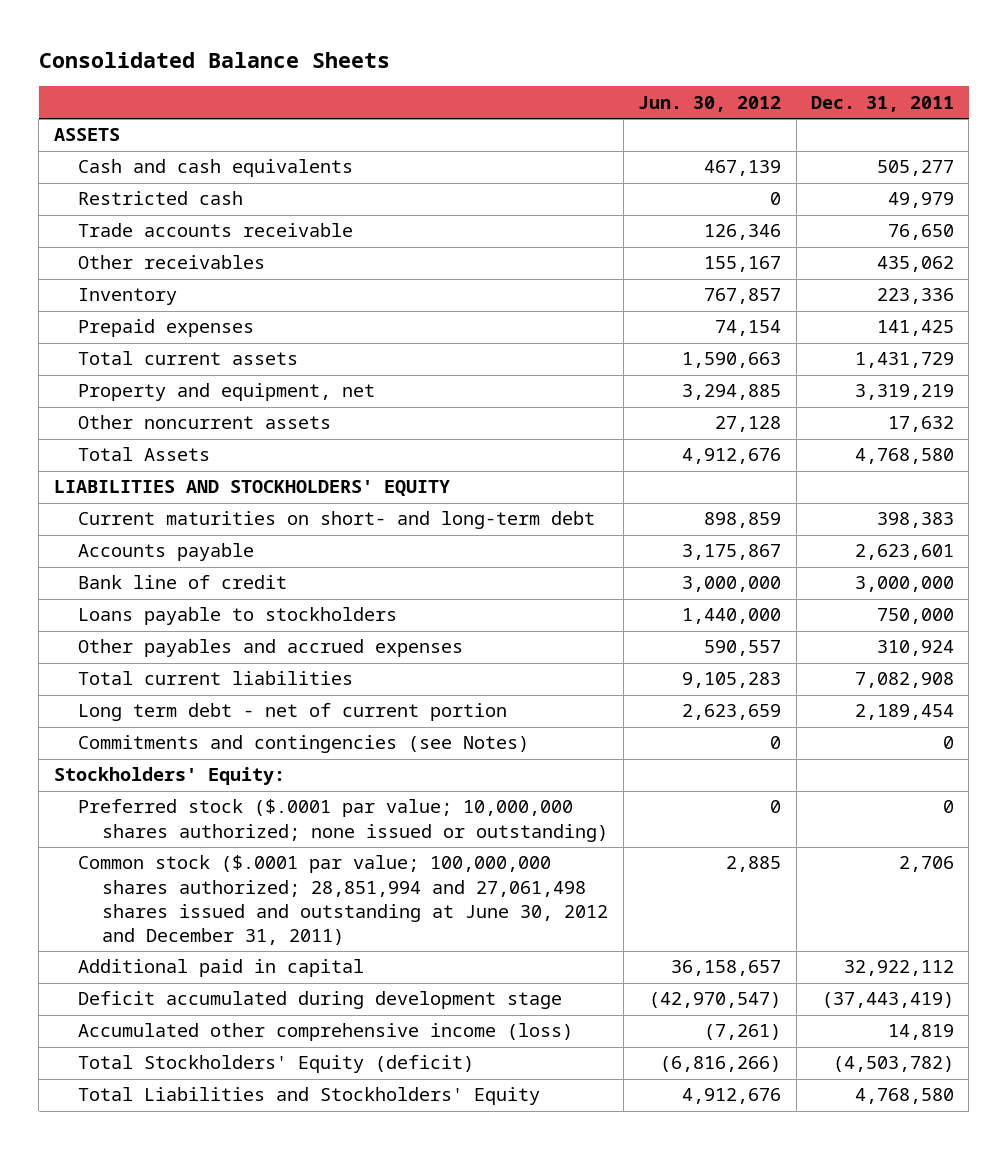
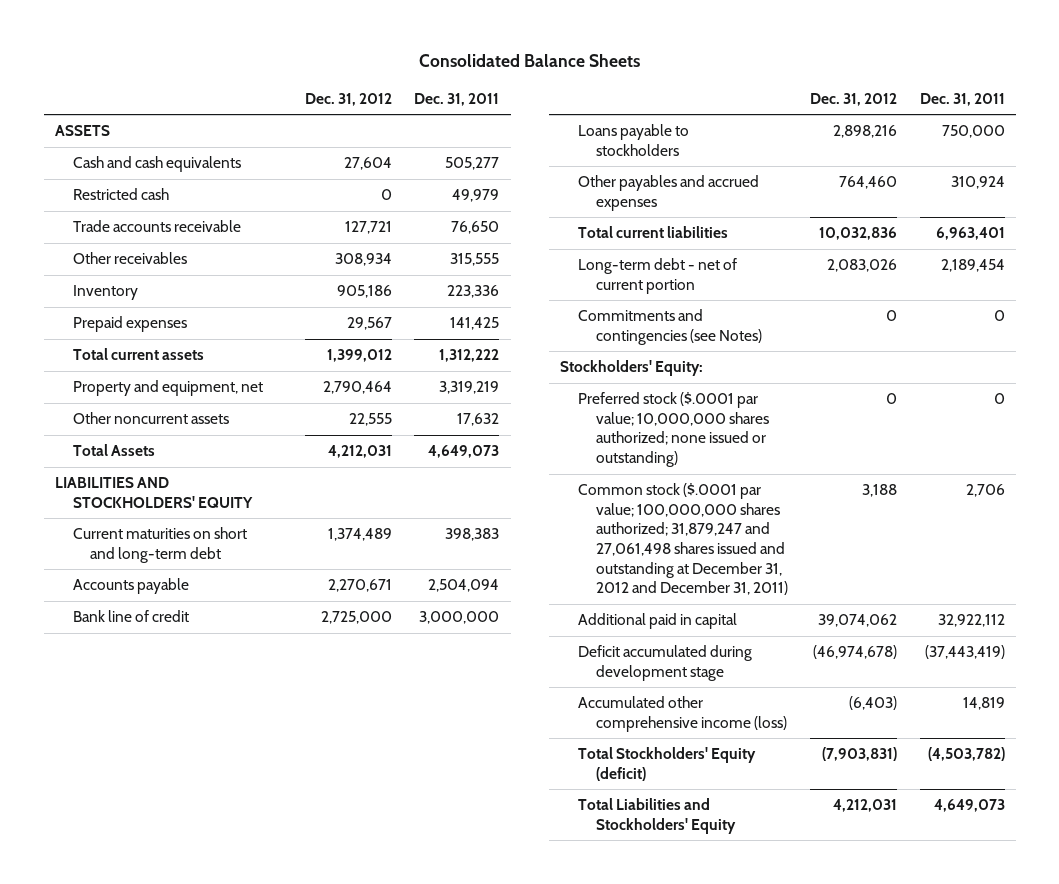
- | Jun. 30, 2012 | Dec. 31, 2011
+ | Dec. 31, 2012 | Dec. 31, 2011
- Other receivables | 155,167 | 435,062
+ Other receivables | 308,934 | 315,555
- Total current assets | 1,590,663 | 1,431,729
+ Total current assets | 1,399,012 | 1,312,222
- Total Assets | 4,912,676 | 4,768,580
+ Total Assets | 4,212,031 | 4,649,073
- Current maturities on short- and long-term debt | 898,859 | 398,383
- Accounts payable | 3,175,867 | 2,623,601
+ Current maturities on short and long-term debt | 1,374,489 | 398,383
+ Accounts payable | 2,270,671 | 2,504,094
- Total current liabilities | 9,105,283 | 7,082,908
- Long term debt - net of current portion | 2,623,659 | 2,189,454
+ Total current liabilities | 10,032,836 | 6,963,401
+ Long-term debt - net of current portion | 2,083,026 | 2,189,454
- Common stock ($.0001 par value; 100,000,000 shares authorized; 28,851,994 and 27,061,498 shares issued and outstanding at June 30, 2012 and December 31, 2011) | 2,885 | 2,706
+ Common stock ($.0001 par value; 100,000,000 shares authorized; 31,879,247 and 27,061,498 shares issued and outstanding at December 31, 2012 and December 31, 2011) | 3,188 | 2,706
- Total Liabilities and Stockholders' Equity | 4,912,676 | 4,768,580
+ Total Liabilities and Stockholders' Equity | 4,212,031 | 4,649,073

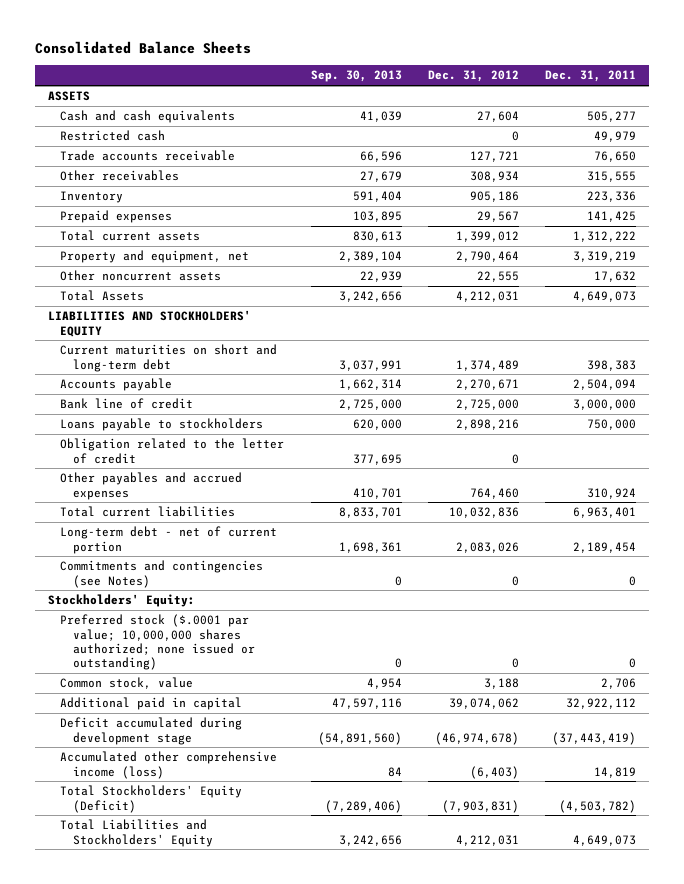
- | Dec. 31, 2012 | Dec. 31, 2011
+ | Sep. 30, 2013 | Dec. 31, 2012 | Dec. 31, 2011
+ Obligation related to the letter of credit | 377,695 | 0 |
- Common stock ($.0001 par value; 100,000,000 shares authorized; 31,879,247 and 27,061,498 shares issued and outstanding at December 31, 2012 and December 31, 2011) | 3,188 | 2,706
+ Common stock, value | 4,954 | 3,188 | 2,706
- Total Stockholders' Equity (deficit) | (7,903,831) | (4,503,782)
+ Total Stockholders' Equity (Deficit) | (7,289,406) | (7,903,831) | (4,503,782)

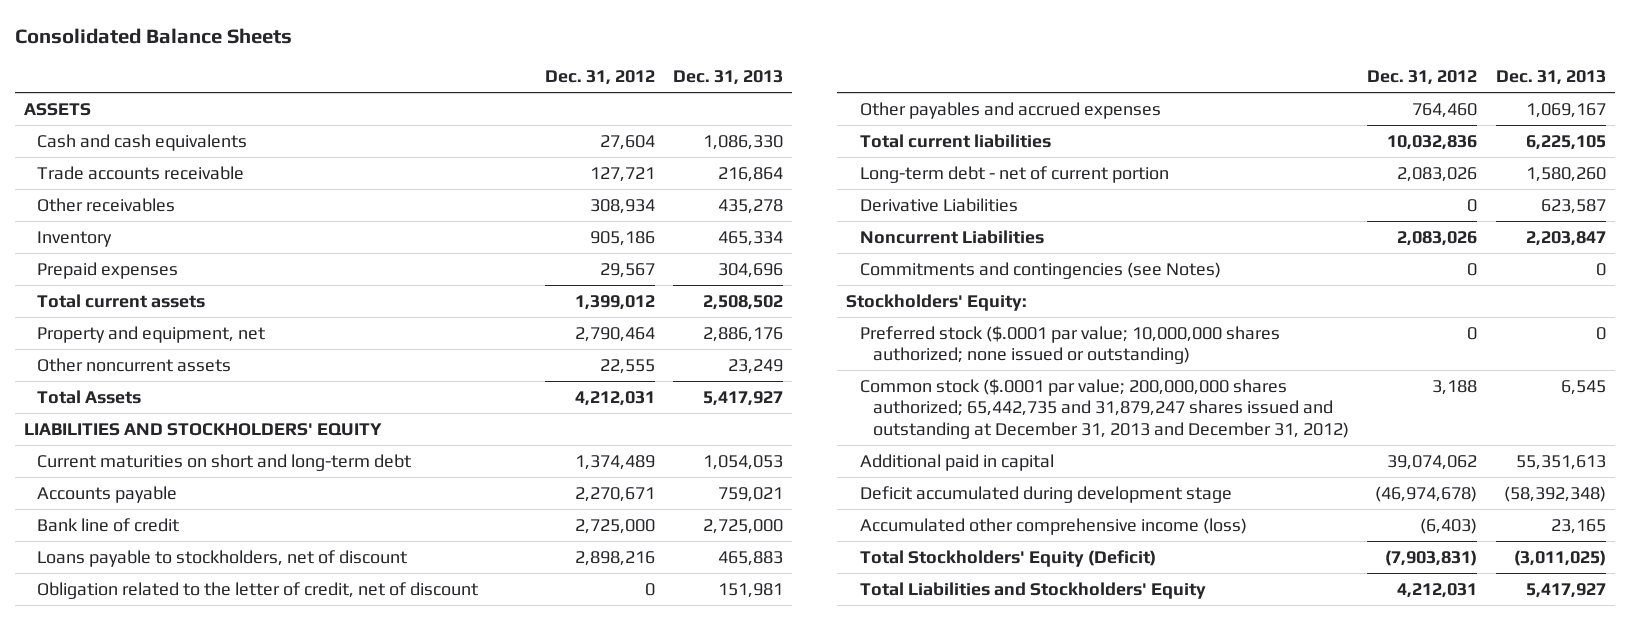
- | Sep. 30, 2013 | Dec. 31, 2012 | Dec. 31, 2011
+ | Dec. 31, 2012 | Dec. 31, 2013
- Restricted cash | | 0 | 49,979
- Loans payable to stockholders | 620,000 | 2,898,216 | 750,000
- Obligation related to the letter of credit | 377,695 | 0 |
+ Loans payable to stockholders, net of discount | 2,898,216 | 465,883
+ Obligation related to the letter of credit, net of discount | 0 | 151,981
+ Derivative Liabilities | 0 | 623,587
+ Noncurrent Liabilities | 2,083,026 | 2,203,847
- Common stock, value | 4,954 | 3,188 | 2,706
+ Common stock ($.0001 par value; 200,000,000 shares authorized; 65,442,735 and 31,879,247 shares issued and outstanding at December 31, 2013 and December 31, 2012) | 3,188 | 6,545

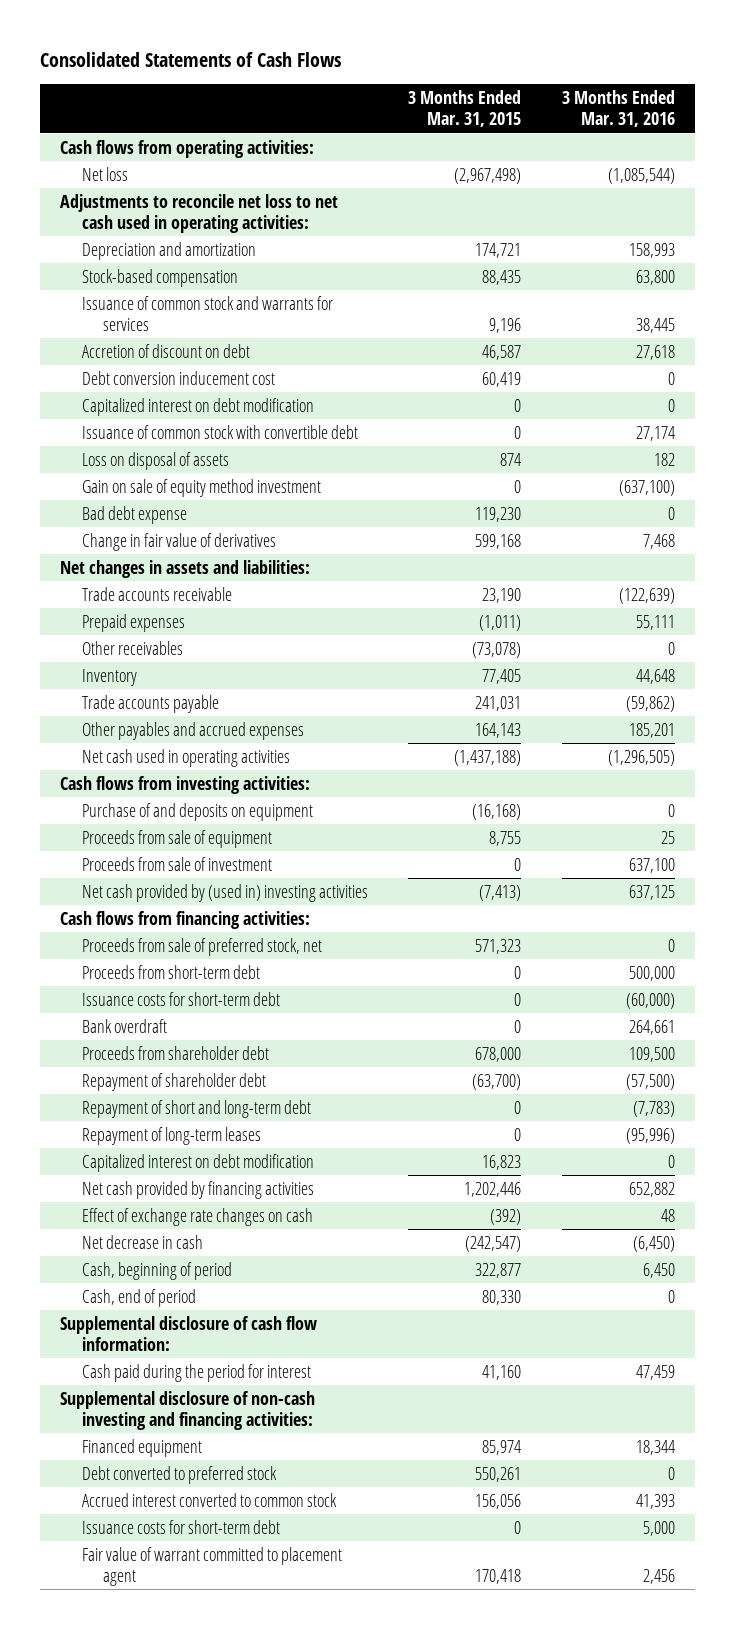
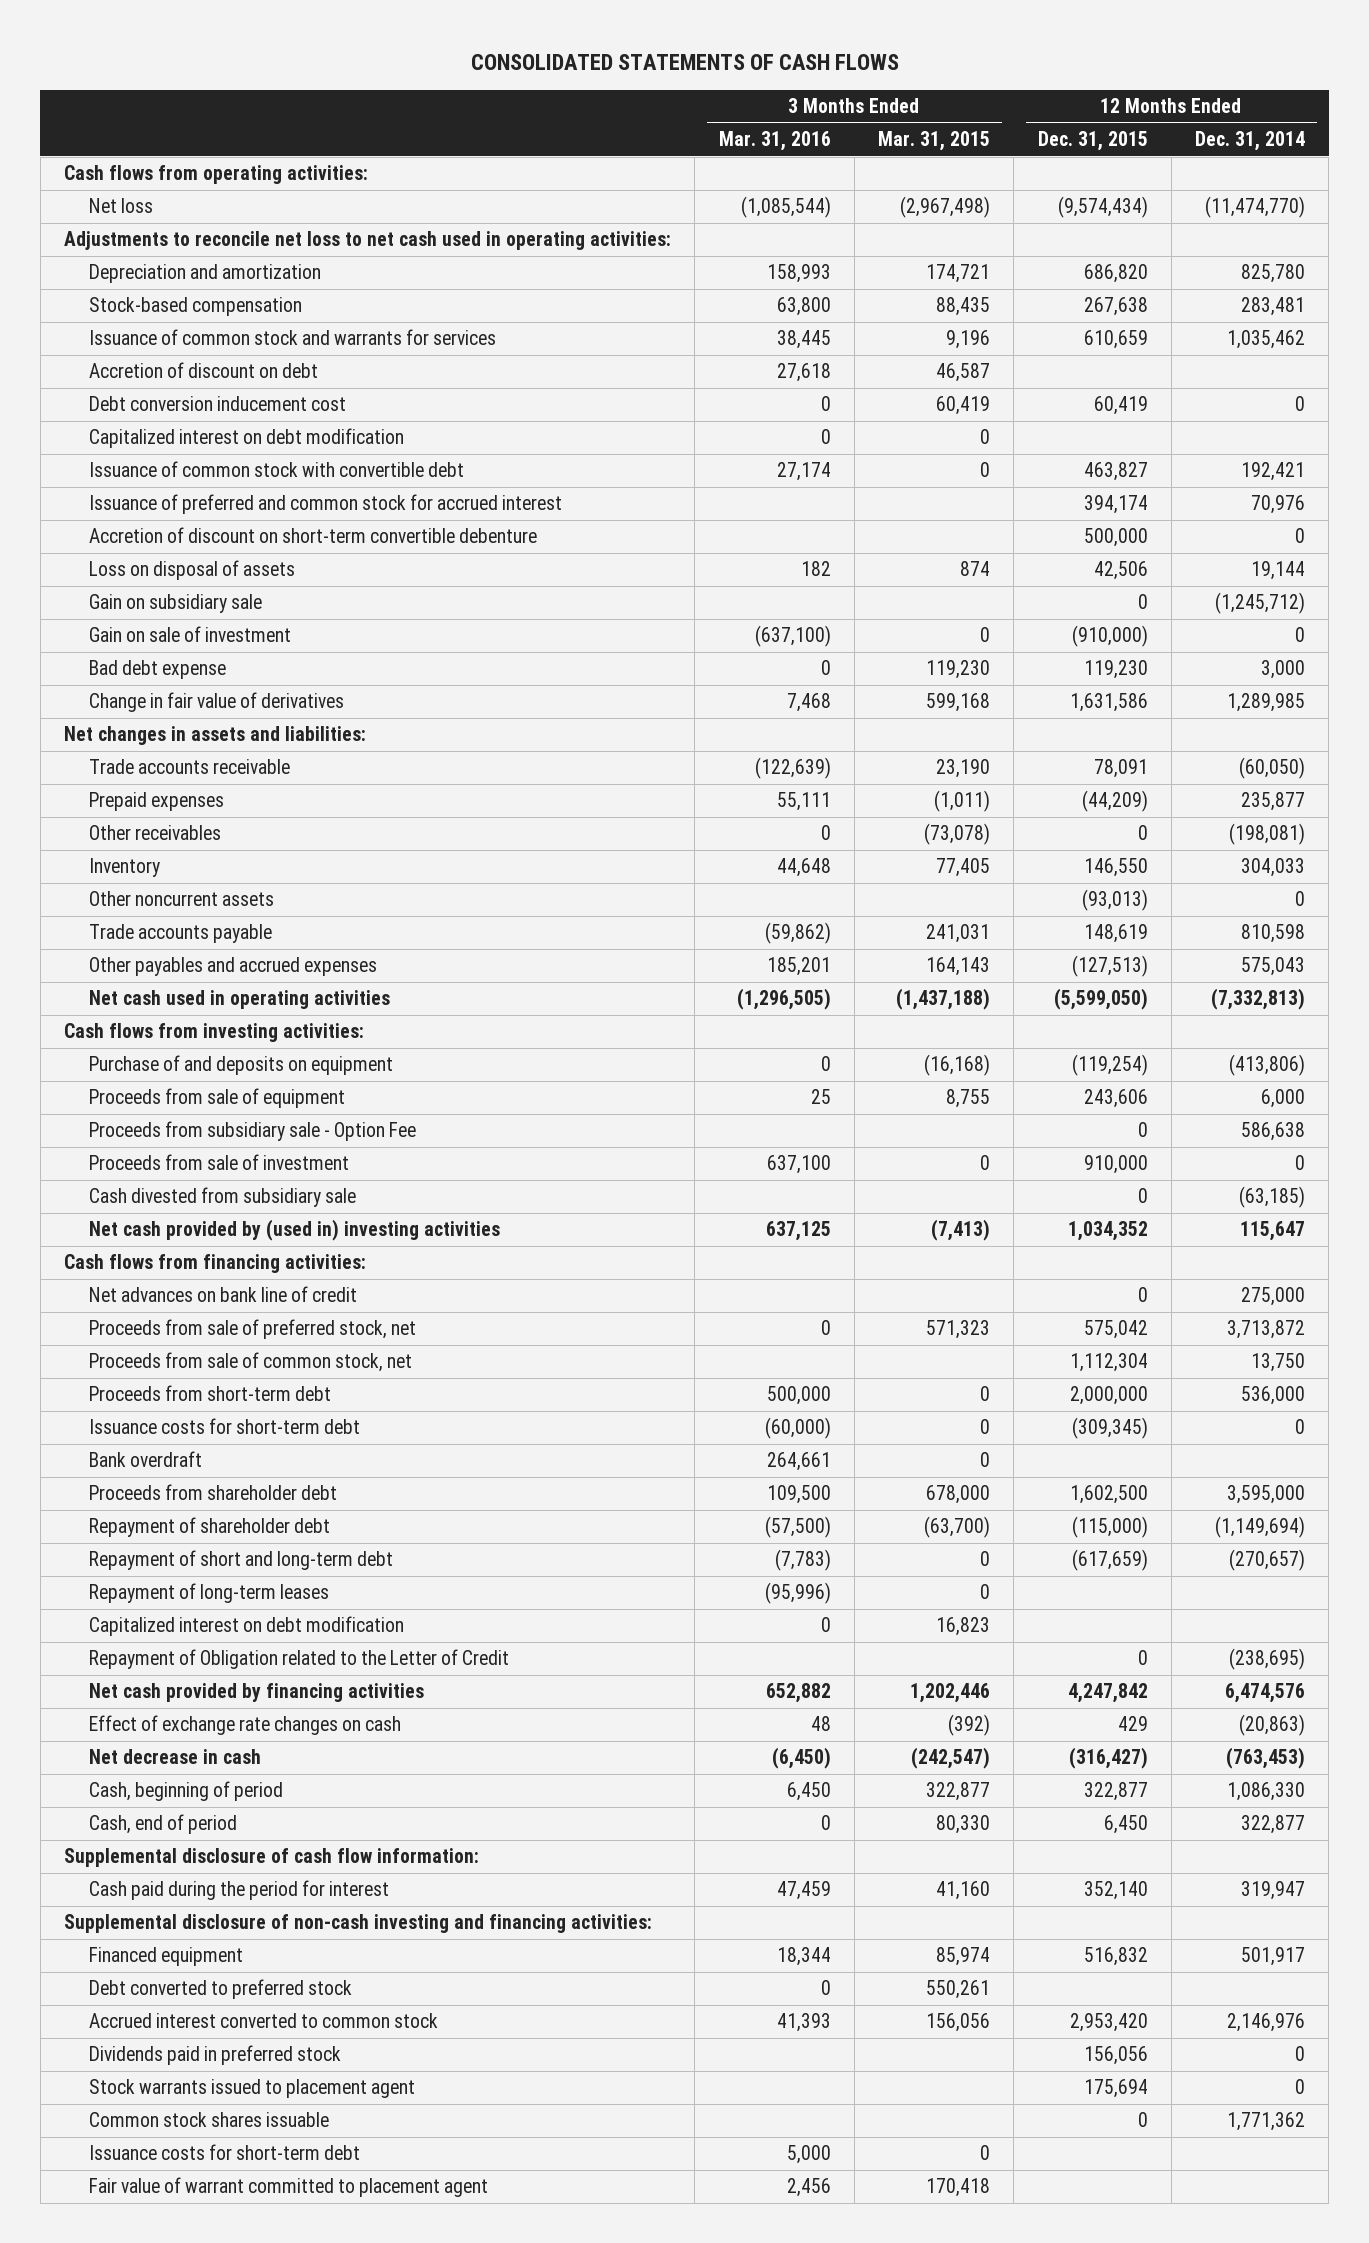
- Consolidated Statements of Cash Flows
+ CONSOLIDATED STATEMENTS OF CASH FLOWS
- | 3 Months Ended Mar. 31, 2015 | 3 Months Ended Mar. 31, 2016
+ | 3 Months Ended Mar. 31, 2016 | 3 Months Ended Mar. 31, 2015 | 12 Months Ended Dec. 31, 2015 | 12 Months Ended Dec. 31, 2014
+ Issuance of preferred and common stock for accrued interest | | | 394,174 | 70,976
+ Accretion of discount on short-term convertible debenture | | | 500,000 | 0
- Gain on sale of equity method investment | 0 | (637,100)
+ Gain on subsidiary sale | | | 0 | (1,245,712)
+ Gain on sale of investment | (637,100) | 0 | (910,000) | 0
+ Other noncurrent assets | | | (93,013) | 0
+ Proceeds from subsidiary sale - Option Fee | | | 0 | 586,638
+ Cash divested from subsidiary sale | | | 0 | (63,185)
+ Net advances on bank line of credit | | | 0 | 275,000
+ Proceeds from sale of common stock, net | | | 1,112,304 | 13,750
+ Repayment of Obligation related to the Letter of Credit | | | 0 | (238,695)
+ Dividends paid in preferred stock | | | 156,056 | 0
+ Stock warrants issued to placement agent | | | 175,694 | 0
+ Common stock shares issuable | | | 0 | 1,771,362

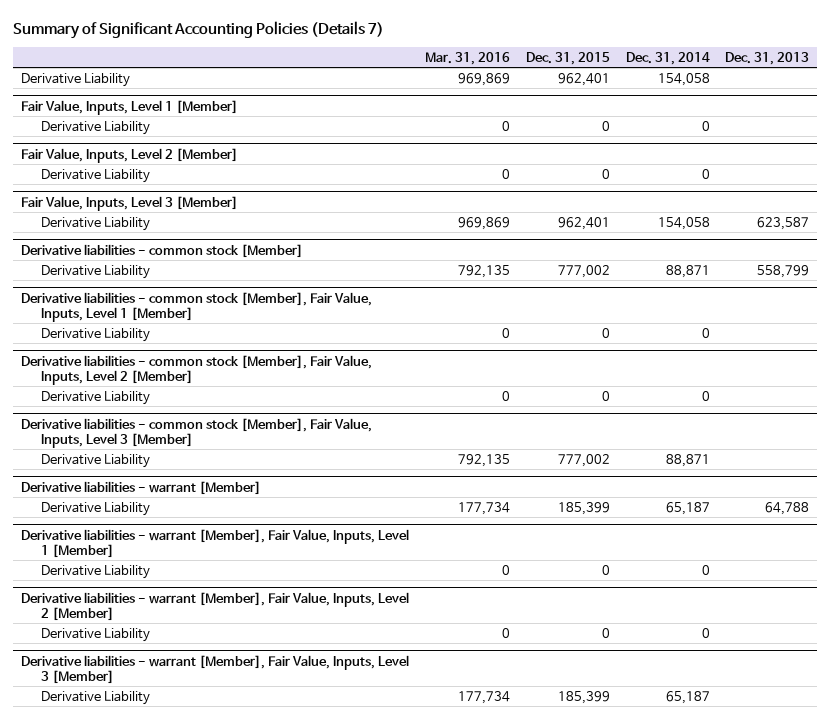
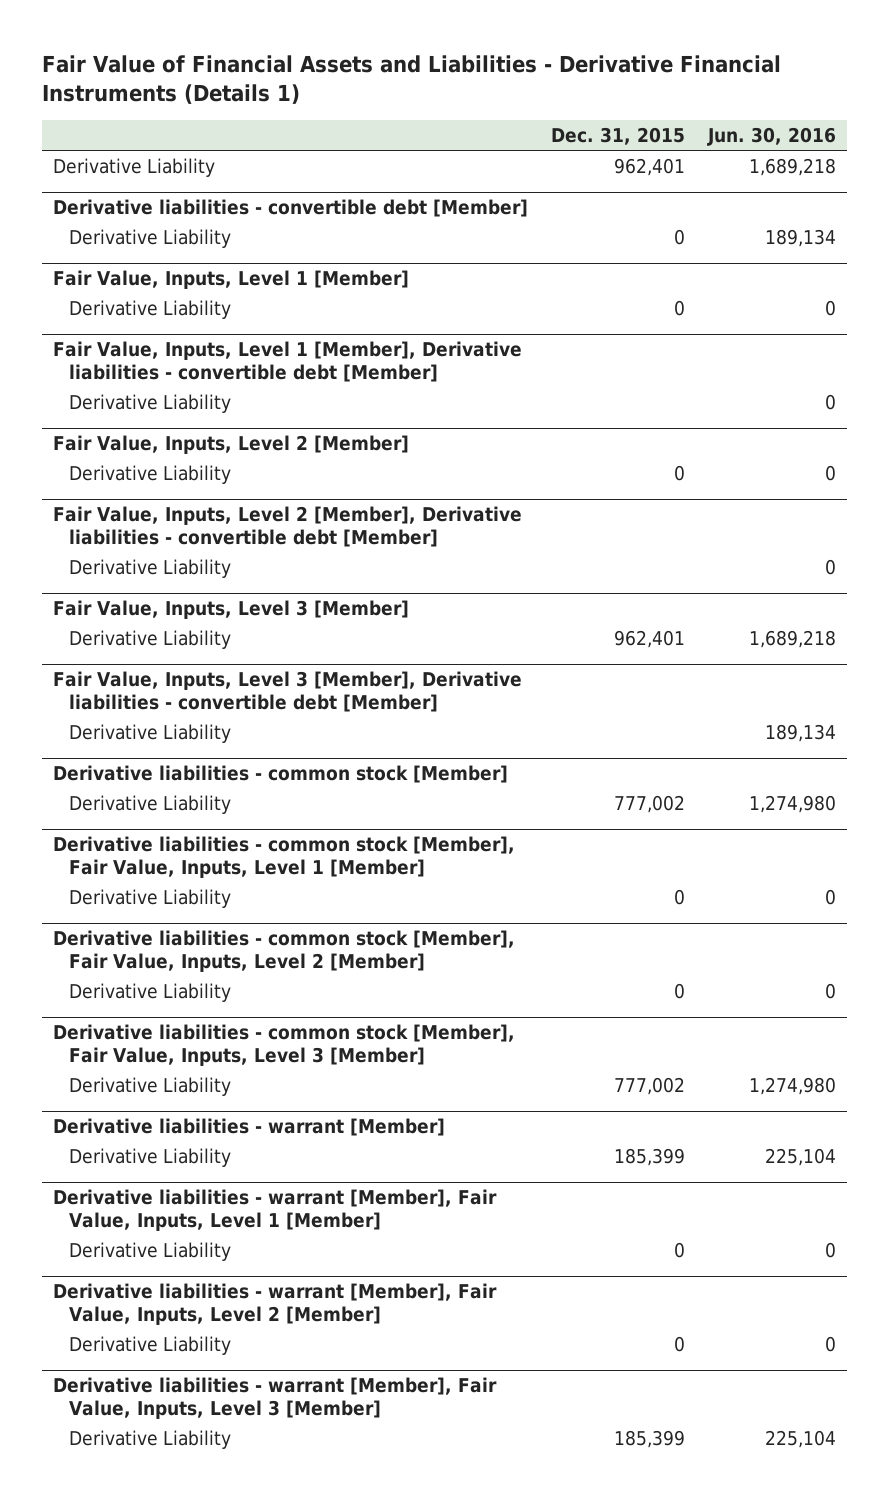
- Summary of Significant Accounting Policies (Details 7)
+ Fair Value of Financial Assets and Liabilities - Derivative Financial Instruments (Details 1)
- | Mar. 31, 2016 | Dec. 31, 2015 | Dec. 31, 2014 | Dec. 31, 2013
+ | Dec. 31, 2015 | Jun. 30, 2016
+ Derivative liabilities - convertible debt [Member]
+ Derivative Liability | 0 | 189,134
+ Fair Value, Inputs, Level 1 [Member], Derivative liabilities - convertible debt [Member]
+ Derivative Liability | | 0
+ Fair Value, Inputs, Level 2 [Member], Derivative liabilities - convertible debt [Member]
+ Derivative Liability | | 0
+ Fair Value, Inputs, Level 3 [Member], Derivative liabilities - convertible debt [Member]
+ Derivative Liability | | 189,134

